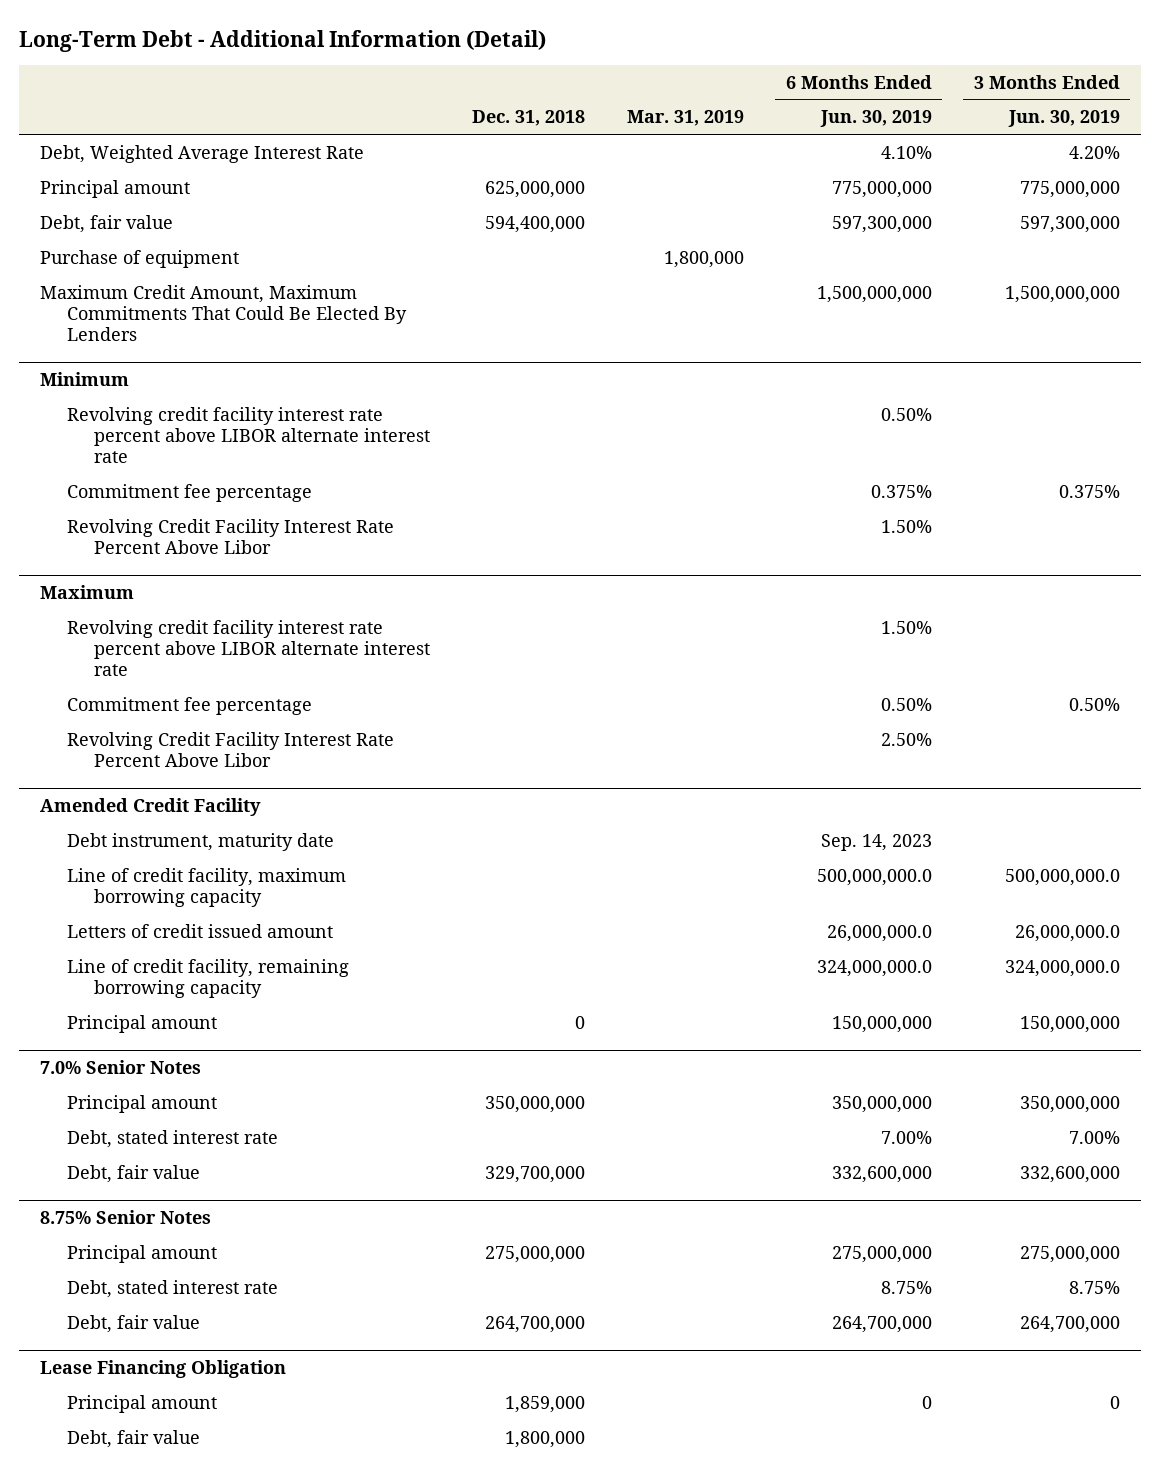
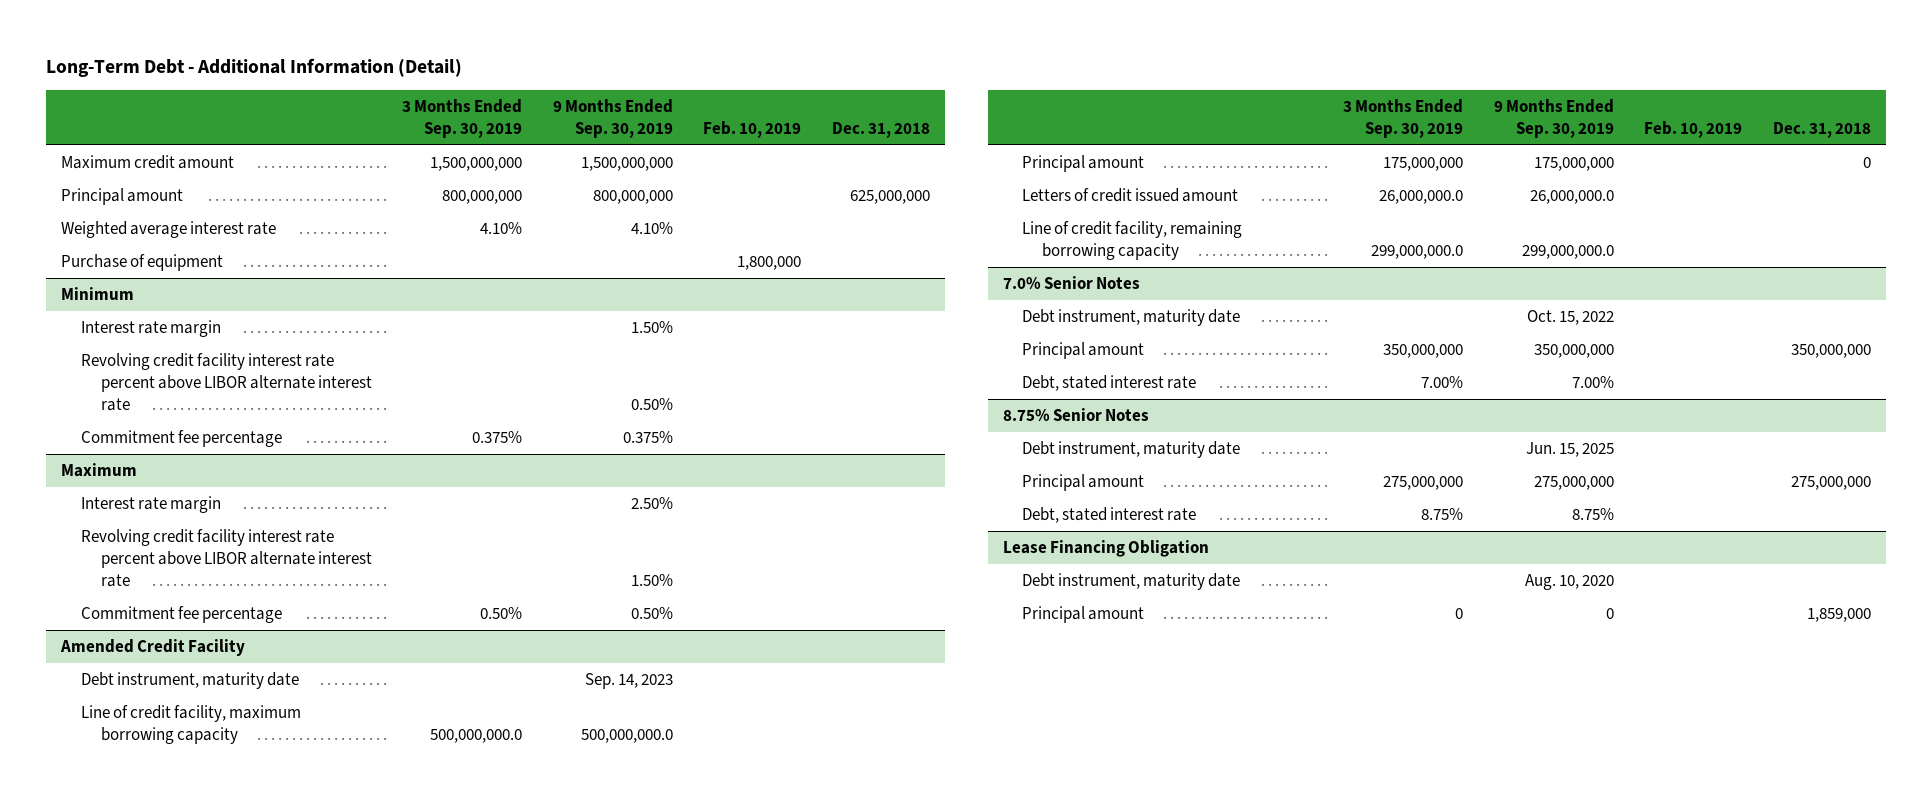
- | Dec. 31, 2018 | Mar. 31, 2019 | 6 Months Ended Jun. 30, 2019 | 3 Months Ended Jun. 30, 2019
+ | 3 Months Ended Sep. 30, 2019 | 9 Months Ended Sep. 30, 2019 | Feb. 10, 2019 | Dec. 31, 2018
- Debt, Weighted Average Interest Rate | | | 4.10% | 4.20%
+ Maximum credit amount | 1,500,000,000 | 1,500,000,000 | |
- Debt, fair value | 594,400,000 | | 597,300,000 | 597,300,000
+ Weighted average interest rate | 4.10% | 4.10% | |
- Maximum Credit Amount, Maximum Commitments That Could Be Elected By Lenders | | | 1,500,000,000 | 1,500,000,000
@ Minimum
+ Interest rate margin | | 1.50% | |
- Revolving Credit Facility Interest Rate Percent Above Libor | | | 1.50% |
@ Maximum
+ Interest rate margin | | 2.50% | |
- Revolving Credit Facility Interest Rate Percent Above Libor | | | 2.50% |
@ Amended Credit Facility
moved up: Principal amount | 175,000,000 | 175,000,000 | | 0
@ 7.0% Senior Notes
+ Debt instrument, maturity date | | Oct. 15, 2022 | |
- Debt, fair value | 329,700,000 | | 332,600,000 | 332,600,000
@ 8.75% Senior Notes
+ Debt instrument, maturity date | | Jun. 15, 2025 | |
- Debt, fair value | 264,700,000 | | 264,700,000 | 264,700,000
@ Lease Financing Obligation
+ Debt instrument, maturity date | | Aug. 10, 2020 | |
- Debt, fair value | 1,800,000 | | |

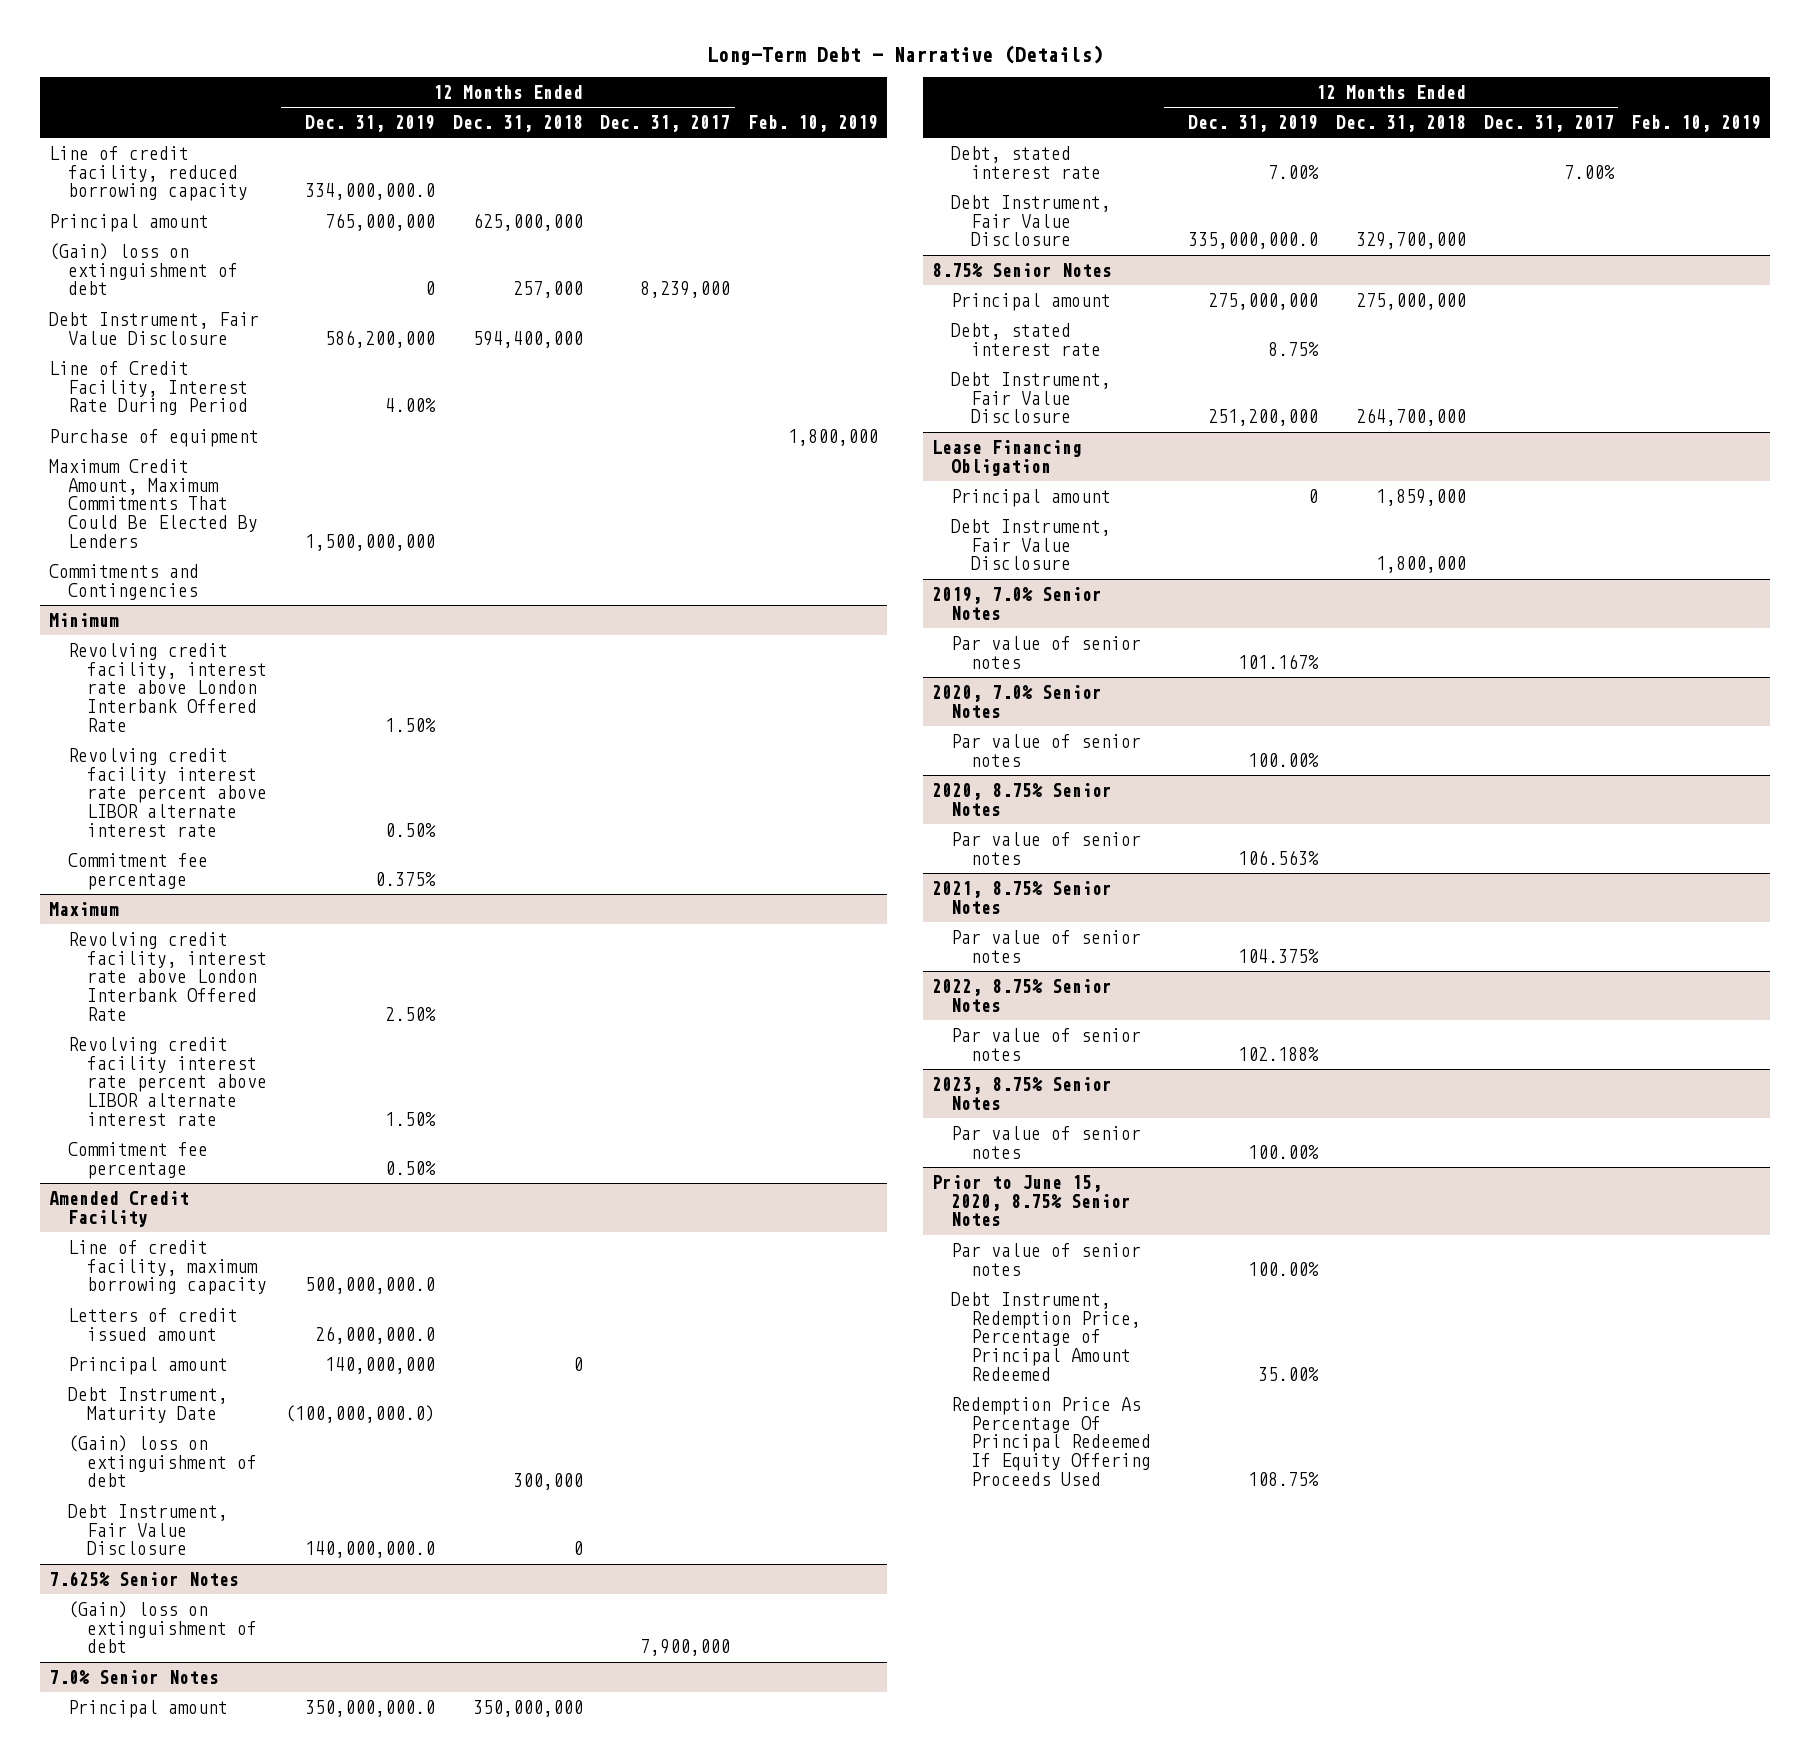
- Long-Term Debt - Additional Information (Detail)
+ Long-Term Debt - Narrative (Details)
- | 3 Months Ended Sep. 30, 2019 | 9 Months Ended Sep. 30, 2019 | Feb. 10, 2019 | Dec. 31, 2018
+ | 12 Months Ended Dec. 31, 2019 | 12 Months Ended Dec. 31, 2018 | 12 Months Ended Dec. 31, 2017 | Feb. 10, 2019
- Maximum credit amount | 1,500,000,000 | 1,500,000,000 | |
+ Line of credit facility, reduced borrowing capacity | 334,000,000.0 | | |
- Weighted average interest rate | 4.10% | 4.10% | |
+ (Gain) loss on extinguishment of debt | 0 | 257,000 | 8,239,000 |
+ Debt Instrument, Fair Value Disclosure | 586,200,000 | 594,400,000 | |
+ Line of Credit Facility, Interest Rate During Period | 4.00% | | |
+ Maximum Credit Amount, Maximum Commitments That Could Be Elected By Lenders | 1,500,000,000 | | |
+ Commitments and Contingencies
@ Minimum
- Interest rate margin | | 1.50% | |
+ Revolving credit facility, interest rate above London Interbank Offered Rate | 1.50% | | |
@ Maximum
- Interest rate margin | | 2.50% | |
+ Revolving credit facility, interest rate above London Interbank Offered Rate | 2.50% | | |
@ Amended Credit Facility
- Debt instrument, maturity date | | Sep. 14, 2023 | |
- Line of credit facility, remaining borrowing capacity | 299,000,000.0 | 299,000,000.0 | |
moved down: Principal amount | 140,000,000 | 0 | |
+ Debt Instrument, Maturity Date | (100,000,000.0) | | |
+ (Gain) loss on extinguishment of debt | | 300,000 | |
+ Debt Instrument, Fair Value Disclosure | 140,000,000.0 | 0 | |
+ 7.625% Senior Notes
+ (Gain) loss on extinguishment of debt | | | 7,900,000 |
@ 7.0% Senior Notes
- Debt instrument, maturity date | | Oct. 15, 2022 | |
+ Debt Instrument, Fair Value Disclosure | 335,000,000.0 | 329,700,000 | |
@ 8.75% Senior Notes
- Debt instrument, maturity date | | Jun. 15, 2025 | |
+ Debt Instrument, Fair Value Disclosure | 251,200,000 | 264,700,000 | |
@ Lease Financing Obligation
- Debt instrument, maturity date | | Aug. 10, 2020 | |
+ Debt Instrument, Fair Value Disclosure | | 1,800,000 | |
+ 2019, 7.0% Senior Notes
+ Par value of senior notes | 101.167% | | |
+ 2020, 7.0% Senior Notes
+ Par value of senior notes | 100.00% | | |
+ 2020, 8.75% Senior Notes
+ Par value of senior notes | 106.563% | | |
+ 2021, 8.75% Senior Notes
+ Par value of senior notes | 104.375% | | |
+ 2022, 8.75% Senior Notes
+ Par value of senior notes | 102.188% | | |
+ 2023, 8.75% Senior Notes
+ Par value of senior notes | 100.00% | | |
+ Prior to June 15, 2020, 8.75% Senior Notes
+ Par value of senior notes | 100.00% | | |
+ Debt Instrument, Redemption Price, Percentage of Principal Amount Redeemed | 35.00% | | |
+ Redemption Price As Percentage Of Principal Redeemed If Equity Offering Proceeds Used | 108.75% | | |

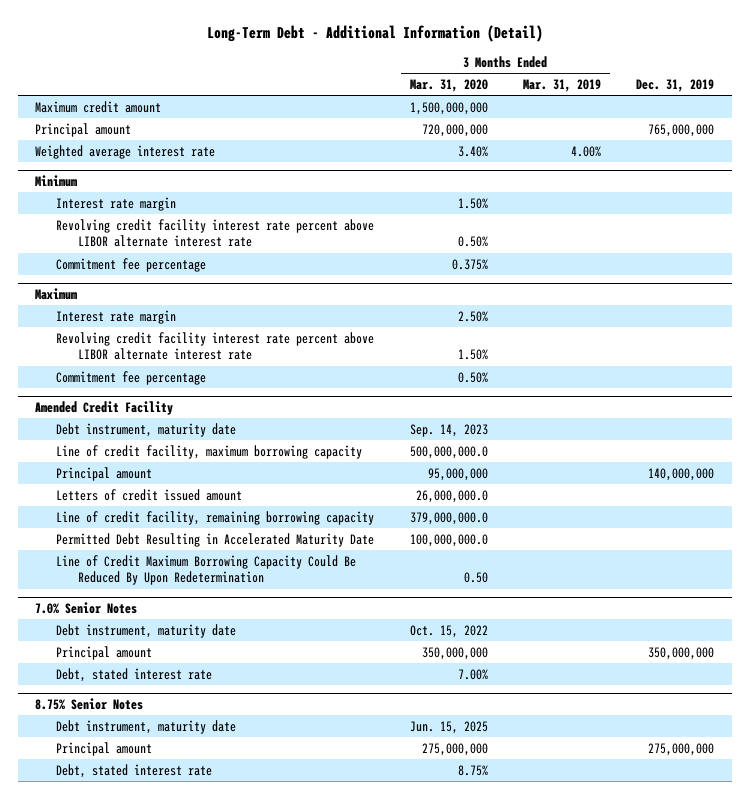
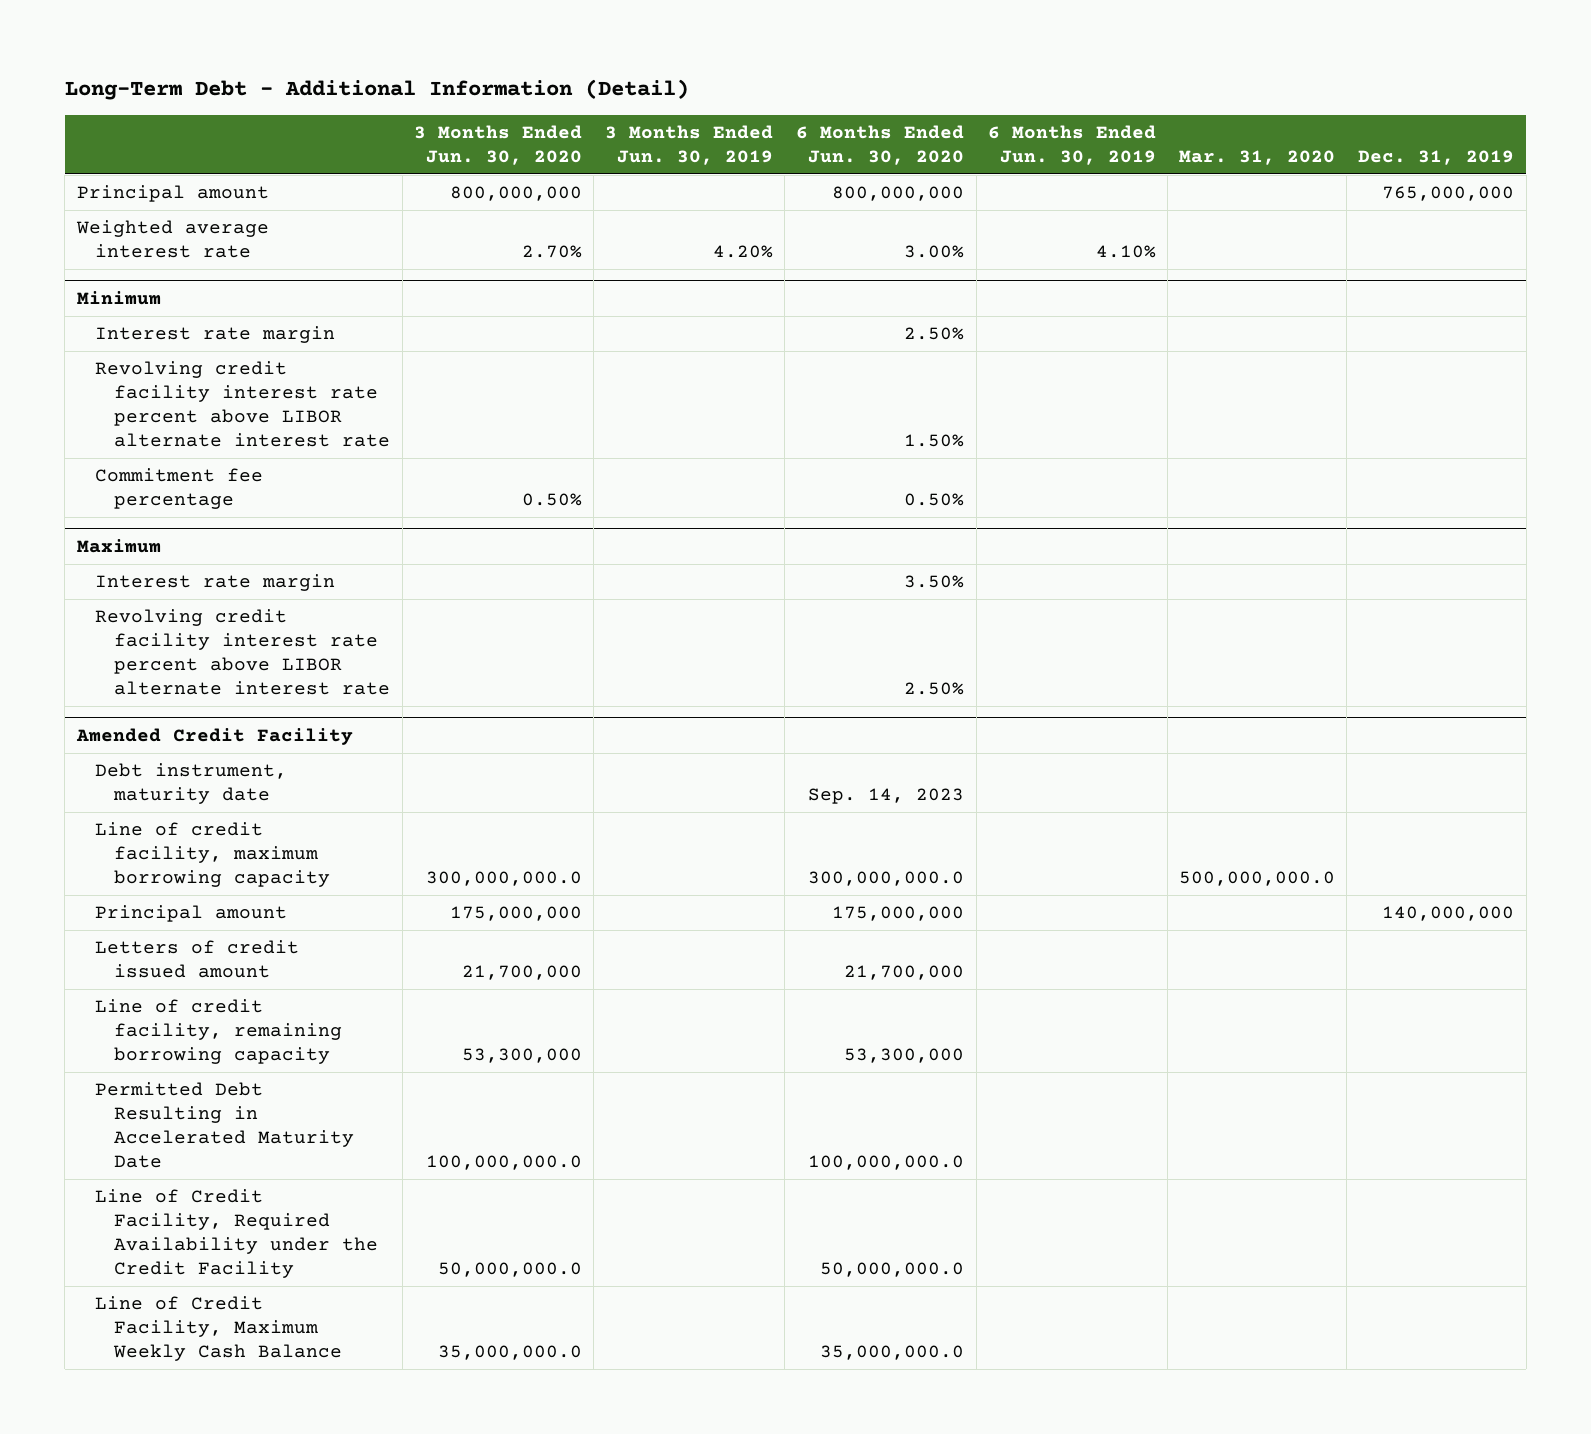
- | 3 Months Ended Mar. 31, 2020 | 3 Months Ended Mar. 31, 2019 | Dec. 31, 2019
+ | 3 Months Ended Jun. 30, 2020 | 3 Months Ended Jun. 30, 2019 | 6 Months Ended Jun. 30, 2020 | 6 Months Ended Jun. 30, 2019 | Mar. 31, 2020 | Dec. 31, 2019
- Maximum credit amount | 1,500,000,000 | |
@ Maximum
- Commitment fee percentage | 0.50% | |
@ Amended Credit Facility
- Line of Credit Maximum Borrowing Capacity Could Be Reduced By Upon Redetermination | 0.50 | |
- 7.0% Senior Notes
- Debt instrument, maturity date | Oct. 15, 2022 | |
- Principal amount | 350,000,000 | | 350,000,000
- Debt, stated interest rate | 7.00% | |
- 8.75% Senior Notes
- Debt instrument, maturity date | Jun. 15, 2025 | |
- Principal amount | 275,000,000 | | 275,000,000
- Debt, stated interest rate | 8.75% | |
@ Amended Credit Facility
+ Line of Credit Facility, Required Availability under the Credit Facility | 50,000,000.0 | | 50,000,000.0 | | |
+ Line of Credit Facility, Maximum Weekly Cash Balance | 35,000,000.0 | | 35,000,000.0 | | |

